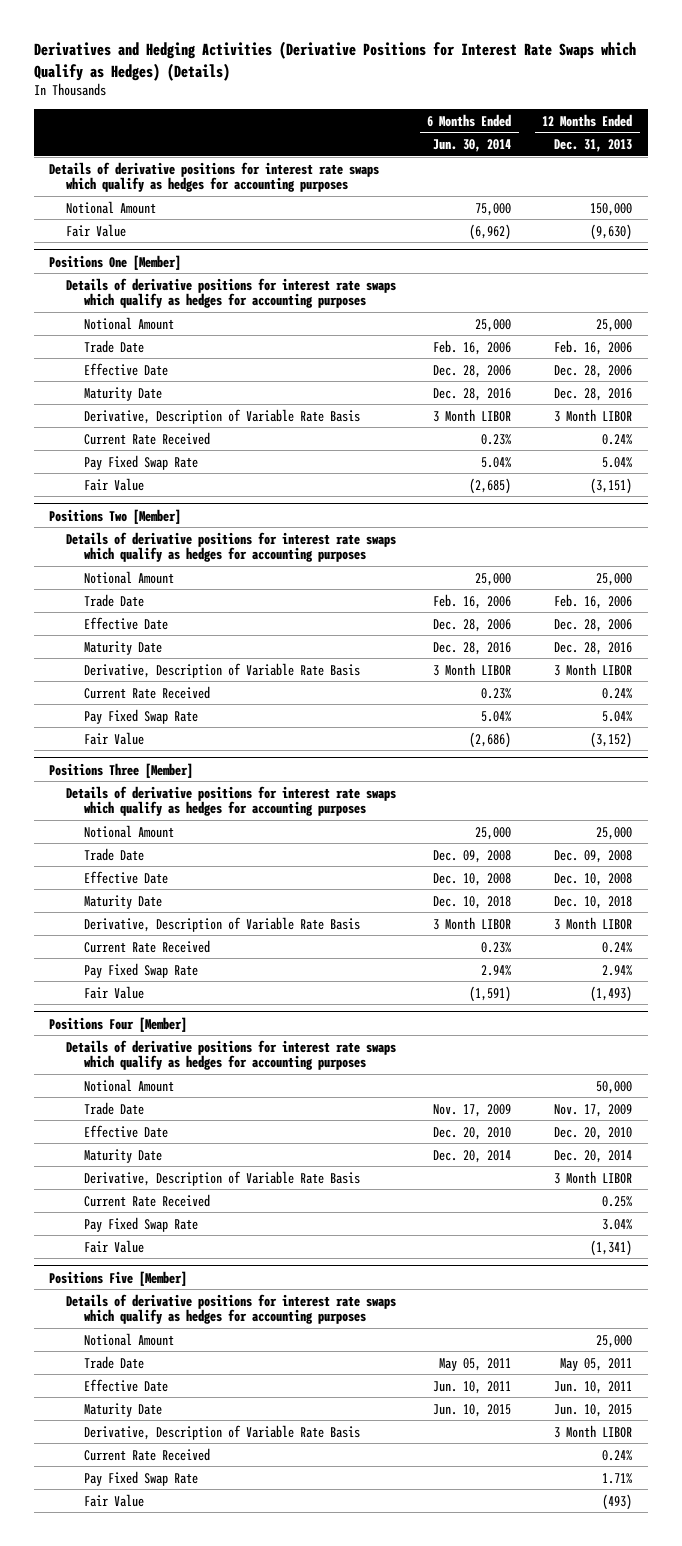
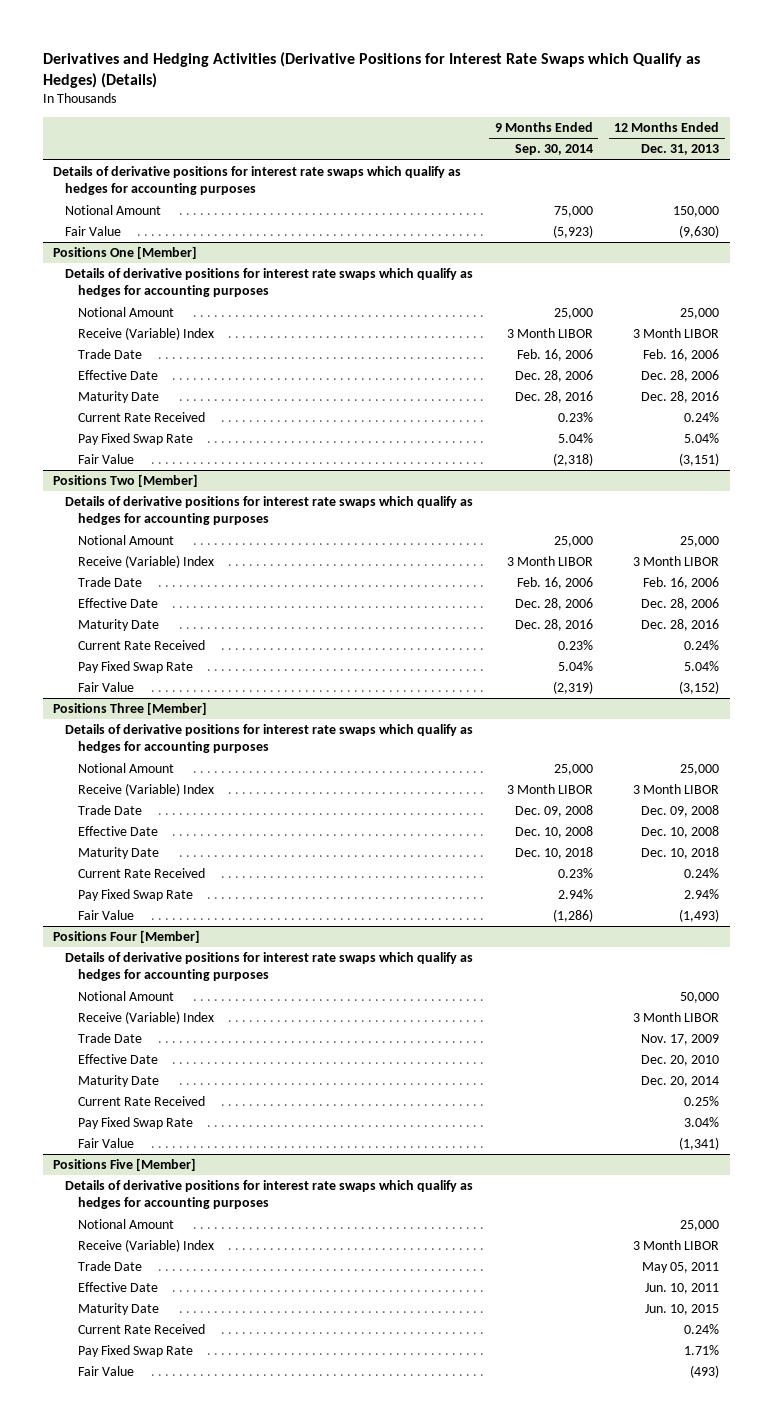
- | 6 Months Ended Jun. 30, 2014 | 12 Months Ended Dec. 31, 2013
+ | 9 Months Ended Sep. 30, 2014 | 12 Months Ended Dec. 31, 2013
@ Positions One [Member]
+ Receive (Variable) Index | 3 Month LIBOR | 3 Month LIBOR
- Derivative, Description of Variable Rate Basis | 3 Month LIBOR | 3 Month LIBOR
@ Positions Two [Member]
+ Receive (Variable) Index | 3 Month LIBOR | 3 Month LIBOR
- Derivative, Description of Variable Rate Basis | 3 Month LIBOR | 3 Month LIBOR
@ Positions Three [Member]
+ Receive (Variable) Index | 3 Month LIBOR | 3 Month LIBOR
- Derivative, Description of Variable Rate Basis | 3 Month LIBOR | 3 Month LIBOR
@ Positions Four [Member]
+ Receive (Variable) Index | | 3 Month LIBOR
- Derivative, Description of Variable Rate Basis | | 3 Month LIBOR
@ Positions Five [Member]
+ Receive (Variable) Index | | 3 Month LIBOR
- Derivative, Description of Variable Rate Basis | | 3 Month LIBOR

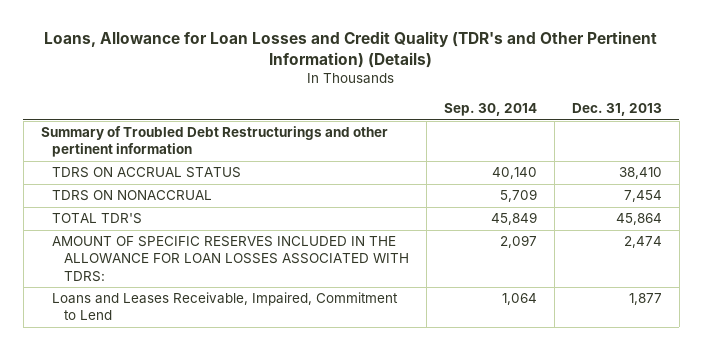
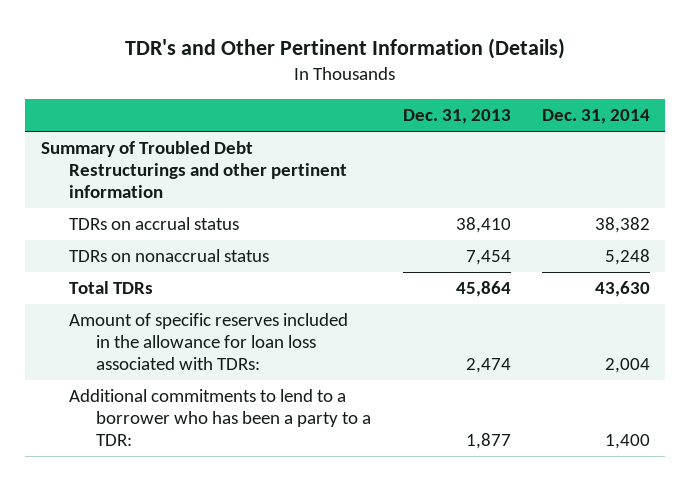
- Loans, Allowance for Loan Losses and Credit Quality (TDR's and Other Pertinent Information) (Details)
+ TDR's and Other Pertinent Information (Details)
- | Sep. 30, 2014 | Dec. 31, 2013
+ | Dec. 31, 2013 | Dec. 31, 2014
- TDRS ON ACCRUAL STATUS | 40,140 | 38,410
- TDRS ON NONACCRUAL | 5,709 | 7,454
- TOTAL TDR'S | 45,849 | 45,864
- AMOUNT OF SPECIFIC RESERVES INCLUDED IN THE ALLOWANCE FOR LOAN LOSSES ASSOCIATED WITH TDRS: | 2,097 | 2,474
- Loans and Leases Receivable, Impaired, Commitment to Lend | 1,064 | 1,877
+ TDRs on accrual status | 38,410 | 38,382
+ TDRs on nonaccrual status | 7,454 | 5,248
+ Total TDRs | 45,864 | 43,630
+ Amount of specific reserves included in the allowance for loan loss associated with TDRs: | 2,474 | 2,004
+ Additional commitments to lend to a borrower who has been a party to a TDR: | 1,877 | 1,400

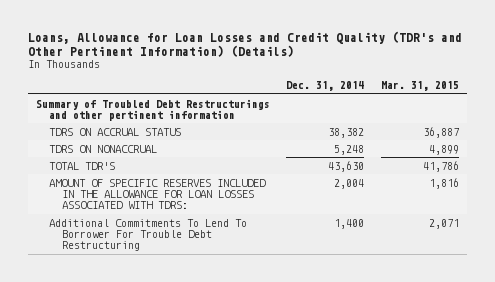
- TDR's and Other Pertinent Information (Details)
+ Loans, Allowance for Loan Losses and Credit Quality (TDR's and Other Pertinent Information) (Details)
- | Dec. 31, 2013 | Dec. 31, 2014
+ | Dec. 31, 2014 | Mar. 31, 2015
- TDRs on accrual status | 38,410 | 38,382
- TDRs on nonaccrual status | 7,454 | 5,248
- Total TDRs | 45,864 | 43,630
- Amount of specific reserves included in the allowance for loan loss associated with TDRs: | 2,474 | 2,004
- Additional commitments to lend to a borrower who has been a party to a TDR: | 1,877 | 1,400
+ TDRS ON ACCRUAL STATUS | 38,382 | 36,887
+ TDRS ON NONACCRUAL | 5,248 | 4,899
+ TOTAL TDR'S | 43,630 | 41,786
+ AMOUNT OF SPECIFIC RESERVES INCLUDED IN THE ALLOWANCE FOR LOAN LOSSES ASSOCIATED WITH TDRS: | 2,004 | 1,816
+ Additional Commitments To Lend To Borrower For Trouble Debt Restructuring | 1,400 | 2,071

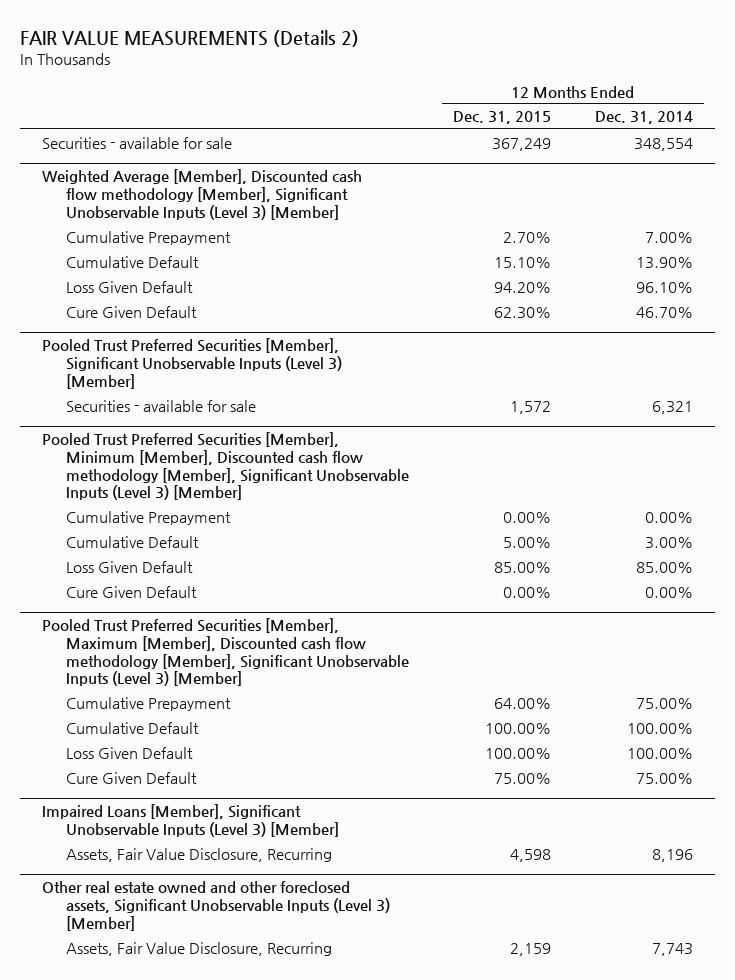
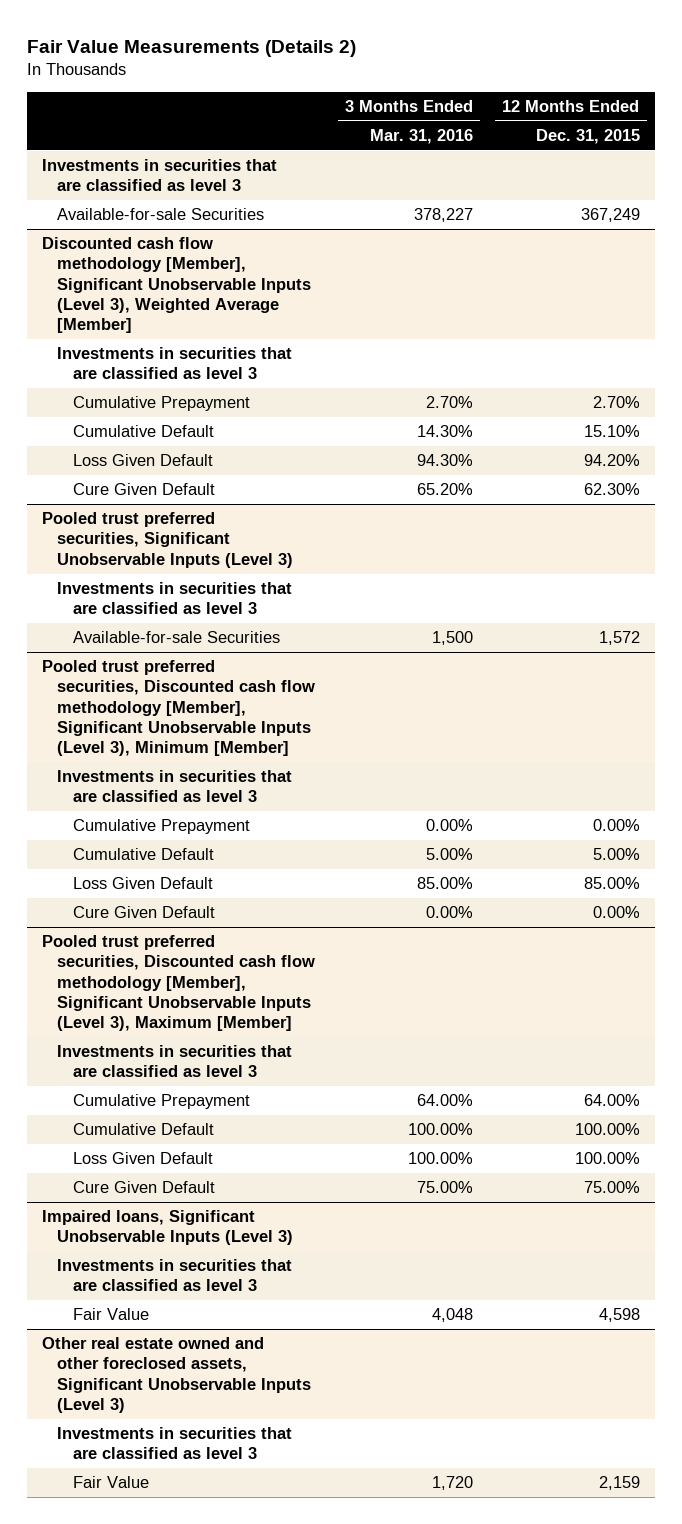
- FAIR VALUE MEASUREMENTS (Details 2)
+ Fair Value Measurements (Details 2)
- | 12 Months Ended Dec. 31, 2015 | 12 Months Ended Dec. 31, 2014
+ | 3 Months Ended Mar. 31, 2016 | 12 Months Ended Dec. 31, 2015
- Securities - available for sale | 367,249 | 348,554
- Weighted Average [Member], Discounted cash flow methodology [Member], Significant Unobservable Inputs (Level 3) [Member]
+ Investments in securities that are classified as level 3
+ Available-for-sale Securities | 378,227 | 367,249
+ Discounted cash flow methodology [Member], Significant Unobservable Inputs (Level 3), Weighted Average [Member]
+ Investments in securities that are classified as level 3
- Pooled Trust Preferred Securities [Member], Significant Unobservable Inputs (Level 3) [Member]
- Securities - available for sale | 1,572 | 6,321
- Pooled Trust Preferred Securities [Member], Minimum [Member], Discounted cash flow methodology [Member], Significant Unobservable Inputs (Level 3) [Member]
+ Pooled trust preferred securities, Significant Unobservable Inputs (Level 3)
+ Investments in securities that are classified as level 3
+ Available-for-sale Securities | 1,500 | 1,572
+ Pooled trust preferred securities, Discounted cash flow methodology [Member], Significant Unobservable Inputs (Level 3), Minimum [Member]
+ Investments in securities that are classified as level 3
- Pooled Trust Preferred Securities [Member], Maximum [Member], Discounted cash flow methodology [Member], Significant Unobservable Inputs (Level 3) [Member]
+ Pooled trust preferred securities, Discounted cash flow methodology [Member], Significant Unobservable Inputs (Level 3), Maximum [Member]
+ Investments in securities that are classified as level 3
- Impaired Loans [Member], Significant Unobservable Inputs (Level 3) [Member]
- Assets, Fair Value Disclosure, Recurring | 4,598 | 8,196
- Other real estate owned and other foreclosed assets, Significant Unobservable Inputs (Level 3) [Member]
- Assets, Fair Value Disclosure, Recurring | 2,159 | 7,743
+ Impaired loans, Significant Unobservable Inputs (Level 3)
+ Investments in securities that are classified as level 3
+ Fair Value | 4,048 | 4,598
+ Other real estate owned and other foreclosed assets, Significant Unobservable Inputs (Level 3)
+ Investments in securities that are classified as level 3
+ Fair Value | 1,720 | 2,159

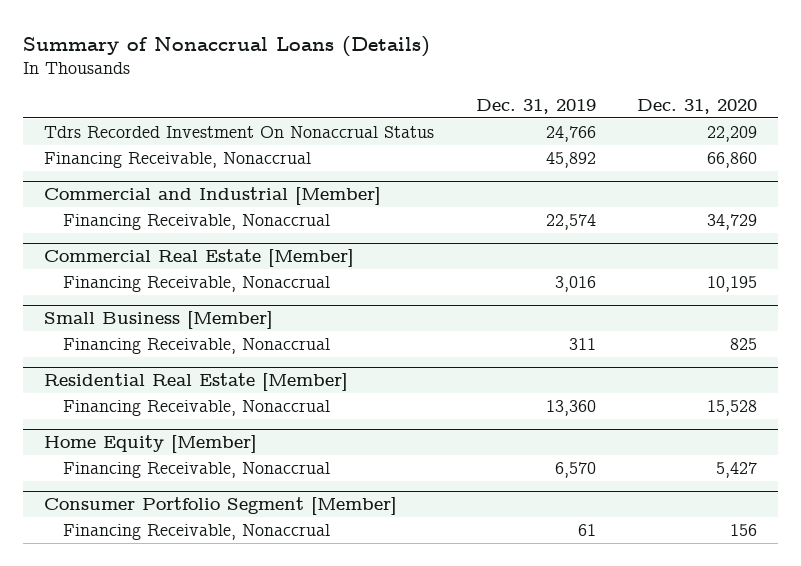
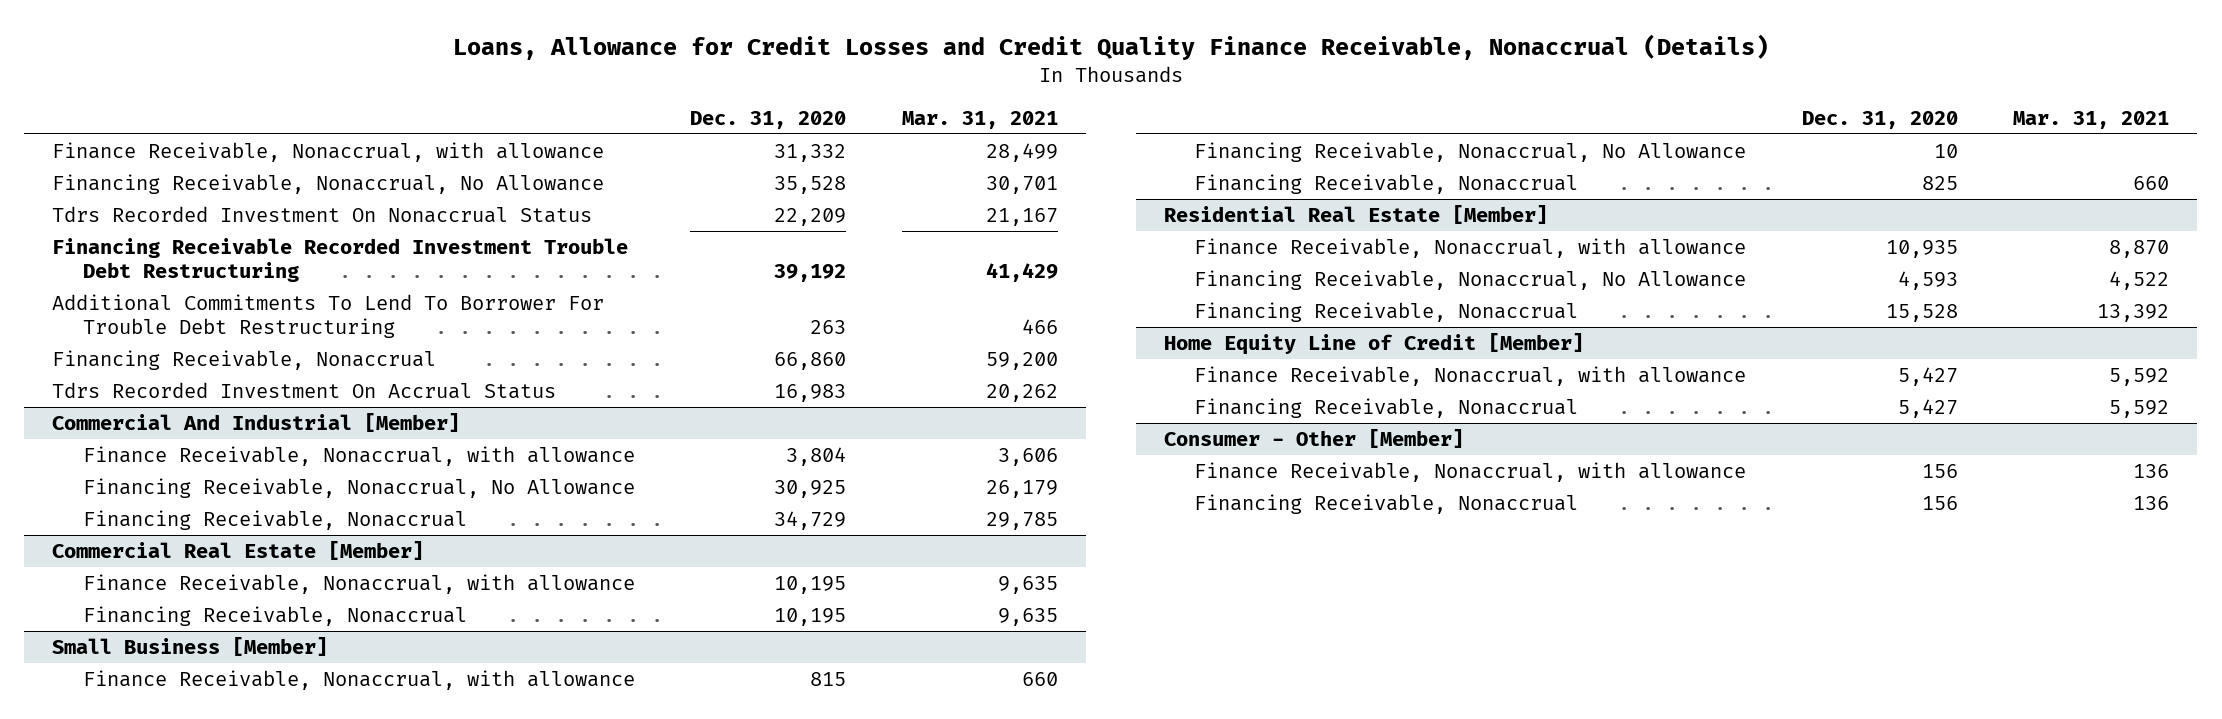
- Summary of Nonaccrual Loans (Details)
+ Loans, Allowance for Credit Losses and Credit Quality Finance Receivable, Nonaccrual (Details)
- | Dec. 31, 2019 | Dec. 31, 2020
+ | Dec. 31, 2020 | Mar. 31, 2021
+ Finance Receivable, Nonaccrual, with allowance | 31,332 | 28,499
+ Financing Receivable, Nonaccrual, No Allowance | 35,528 | 30,701
+ Financing Receivable Recorded Investment Trouble Debt Restructuring | 39,192 | 41,429
+ Additional Commitments To Lend To Borrower For Trouble Debt Restructuring | 263 | 466
- Commercial and Industrial [Member]
+ Tdrs Recorded Investment On Accrual Status | 16,983 | 20,262
+ Commercial And Industrial [Member]
+ Finance Receivable, Nonaccrual, with allowance | 3,804 | 3,606
+ Financing Receivable, Nonaccrual, No Allowance | 30,925 | 26,179
@ Commercial Real Estate [Member]
+ Finance Receivable, Nonaccrual, with allowance | 10,195 | 9,635
@ Small Business [Member]
+ Finance Receivable, Nonaccrual, with allowance | 815 | 660
+ Financing Receivable, Nonaccrual, No Allowance | 10 |
@ Residential Real Estate [Member]
+ Finance Receivable, Nonaccrual, with allowance | 10,935 | 8,870
+ Financing Receivable, Nonaccrual, No Allowance | 4,593 | 4,522
- Home Equity [Member]
+ Home Equity Line of Credit [Member]
+ Finance Receivable, Nonaccrual, with allowance | 5,427 | 5,592
- Consumer Portfolio Segment [Member]
+ Consumer - Other [Member]
+ Finance Receivable, Nonaccrual, with allowance | 156 | 136

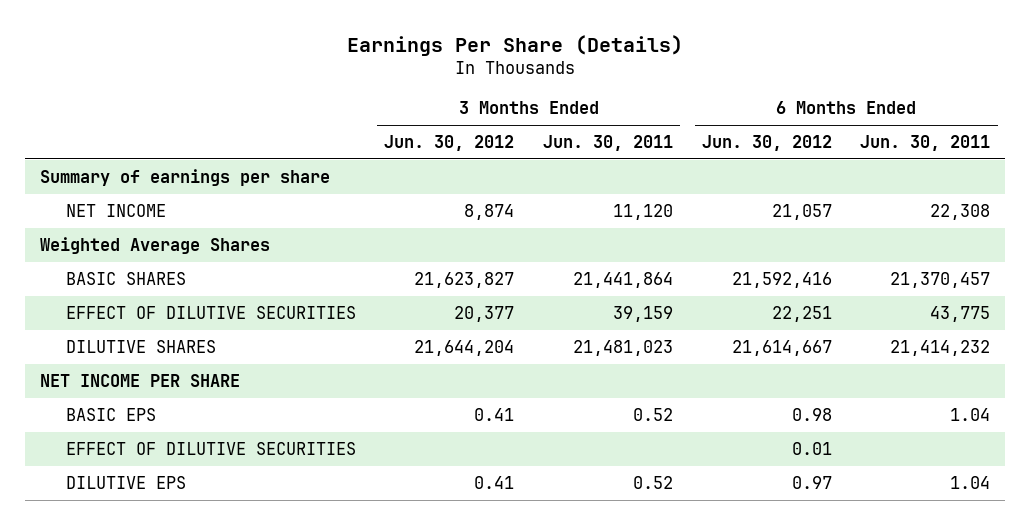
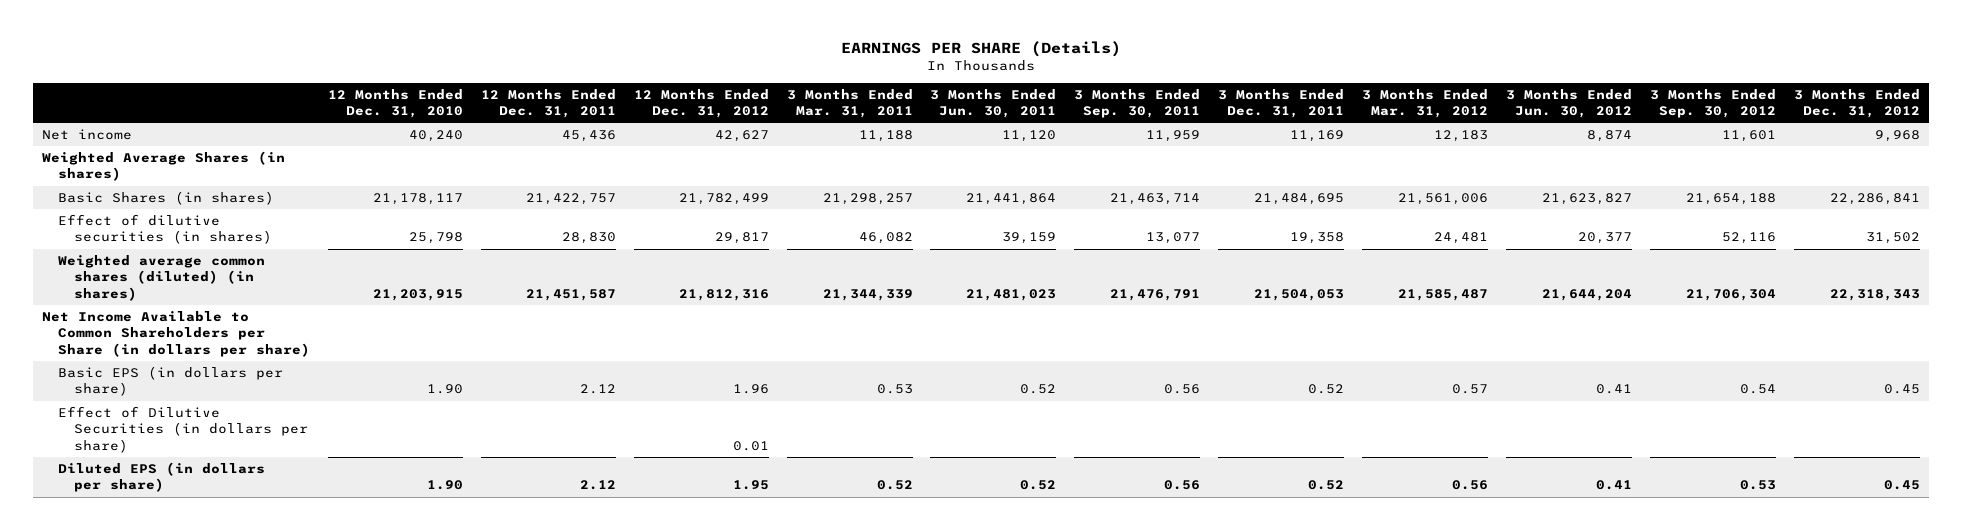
- Earnings Per Share (Details)
+ EARNINGS PER SHARE (Details)
- | 3 Months Ended Jun. 30, 2012 | 3 Months Ended Jun. 30, 2011 | 6 Months Ended Jun. 30, 2012 | 6 Months Ended Jun. 30, 2011
+ | 12 Months Ended Dec. 31, 2010 | 12 Months Ended Dec. 31, 2011 | 12 Months Ended Dec. 31, 2012 | 3 Months Ended Mar. 31, 2011 | 3 Months Ended Jun. 30, 2011 | 3 Months Ended Sep. 30, 2011 | 3 Months Ended Dec. 31, 2011 | 3 Months Ended Mar. 31, 2012 | 3 Months Ended Jun. 30, 2012 | 3 Months Ended Sep. 30, 2012 | 3 Months Ended Dec. 31, 2012
- Summary of earnings per share
- NET INCOME | 8,874 | 11,120 | 21,057 | 22,308
- Weighted Average Shares
- BASIC SHARES | 21,623,827 | 21,441,864 | 21,592,416 | 21,370,457
- EFFECT OF DILUTIVE SECURITIES | 20,377 | 39,159 | 22,251 | 43,775
- DILUTIVE SHARES | 21,644,204 | 21,481,023 | 21,614,667 | 21,414,232
- NET INCOME PER SHARE
- BASIC EPS | 0.41 | 0.52 | 0.98 | 1.04
- EFFECT OF DILUTIVE SECURITIES | | | 0.01 |
- DILUTIVE EPS | 0.41 | 0.52 | 0.97 | 1.04
+ Net income | 40,240 | 45,436 | 42,627 | 11,188 | 11,120 | 11,959 | 11,169 | 12,183 | 8,874 | 11,601 | 9,968
+ Weighted Average Shares (in shares)
+ Basic Shares (in shares) | 21,178,117 | 21,422,757 | 21,782,499 | 21,298,257 | 21,441,864 | 21,463,714 | 21,484,695 | 21,561,006 | 21,623,827 | 21,654,188 | 22,286,841
+ Effect of dilutive securities (in shares) | 25,798 | 28,830 | 29,817 | 46,082 | 39,159 | 13,077 | 19,358 | 24,481 | 20,377 | 52,116 | 31,502
+ Weighted average common shares (diluted) (in shares) | 21,203,915 | 21,451,587 | 21,812,316 | 21,344,339 | 21,481,023 | 21,476,791 | 21,504,053 | 21,585,487 | 21,644,204 | 21,706,304 | 22,318,343
+ Net Income Available to Common Shareholders per Share (in dollars per share)
+ Basic EPS (in dollars per share) | 1.90 | 2.12 | 1.96 | 0.53 | 0.52 | 0.56 | 0.52 | 0.57 | 0.41 | 0.54 | 0.45
+ Effect of Dilutive Securities (in dollars per share) | | | 0.01 | | | | | | | |
+ Diluted EPS (in dollars per share) | 1.90 | 2.12 | 1.95 | 0.52 | 0.52 | 0.56 | 0.52 | 0.56 | 0.41 | 0.53 | 0.45

